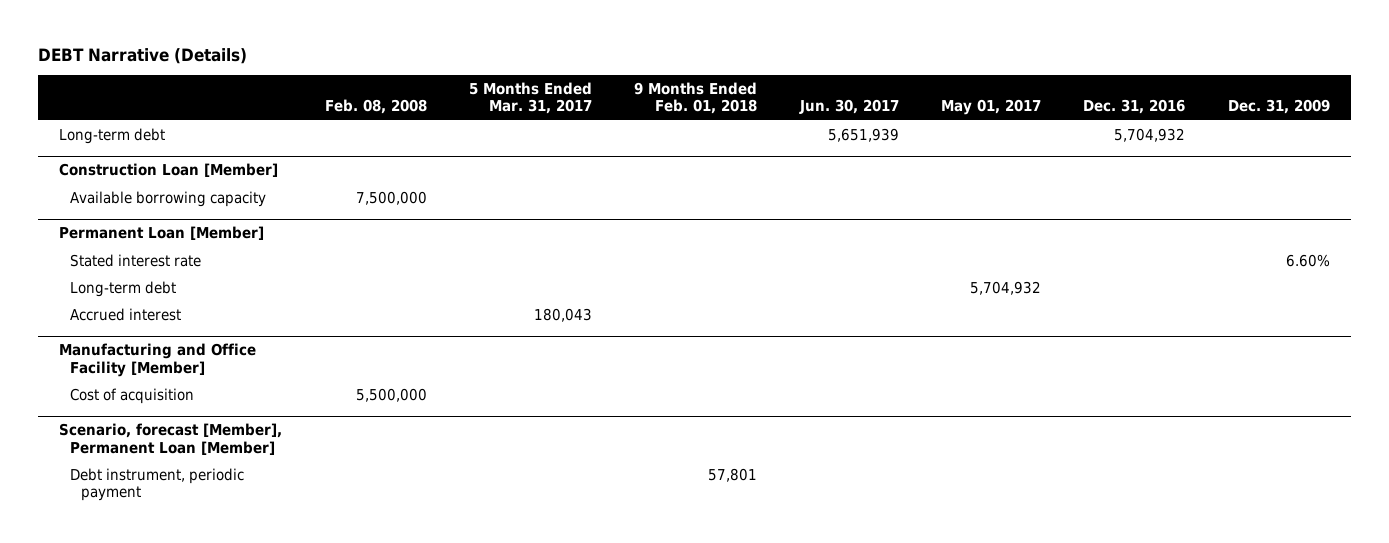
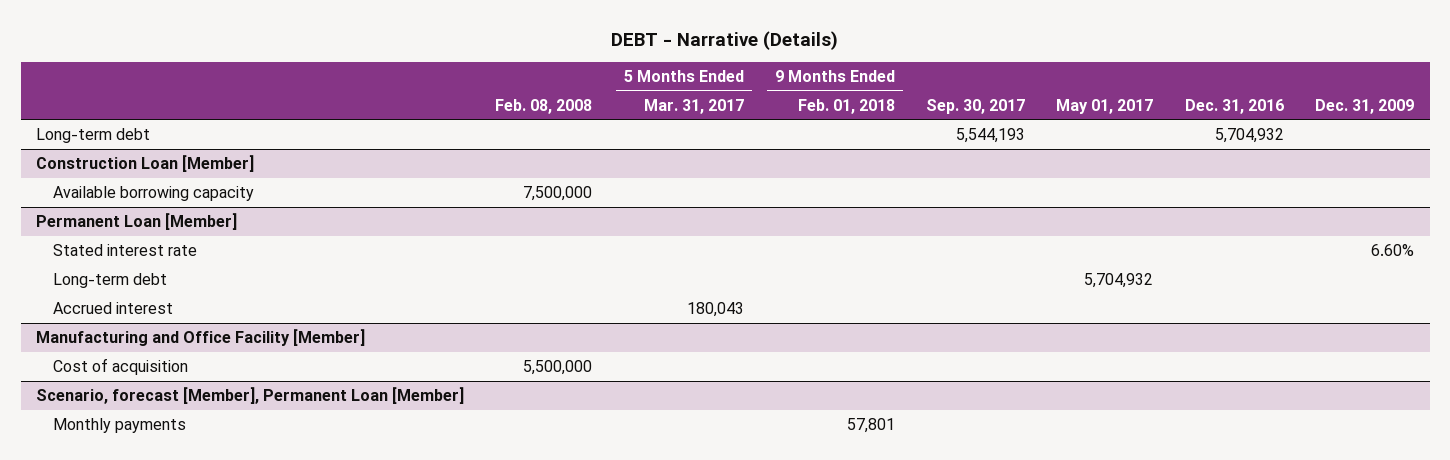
- DEBT Narrative (Details)
+ DEBT - Narrative (Details)
- | Feb. 08, 2008 | 5 Months Ended Mar. 31, 2017 | 9 Months Ended Feb. 01, 2018 | Jun. 30, 2017 | May 01, 2017 | Dec. 31, 2016 | Dec. 31, 2009
+ | Feb. 08, 2008 | 5 Months Ended Mar. 31, 2017 | 9 Months Ended Feb. 01, 2018 | Sep. 30, 2017 | May 01, 2017 | Dec. 31, 2016 | Dec. 31, 2009
@ Scenario, forecast [Member], Permanent Loan [Member]
- Debt instrument, periodic payment | | | 57,801 | | | |
+ Monthly payments | | | 57,801 | | | |

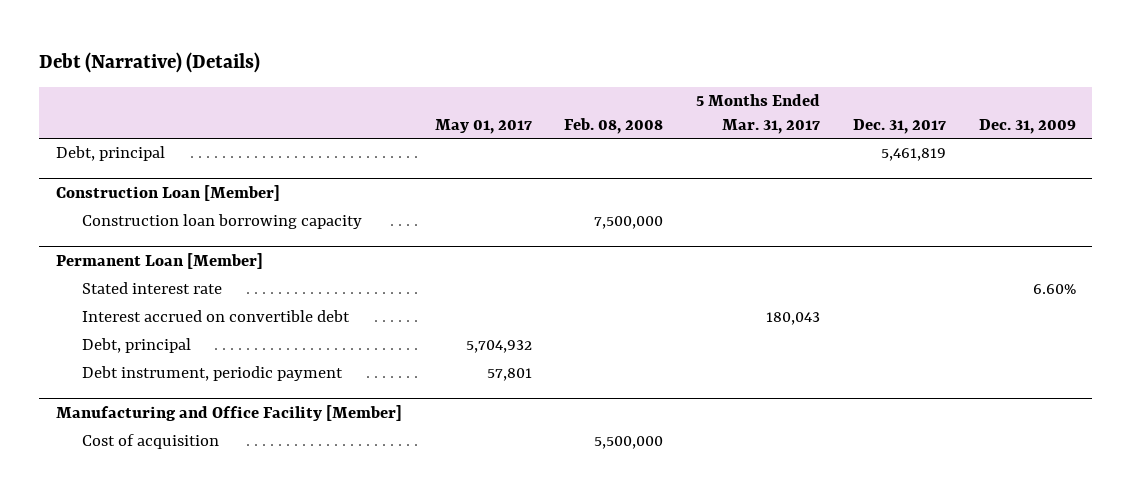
- DEBT - Narrative (Details)
+ Debt (Narrative) (Details)
- | Feb. 08, 2008 | 5 Months Ended Mar. 31, 2017 | 9 Months Ended Feb. 01, 2018 | Sep. 30, 2017 | May 01, 2017 | Dec. 31, 2016 | Dec. 31, 2009
+ | May 01, 2017 | Feb. 08, 2008 | 5 Months Ended Mar. 31, 2017 | Dec. 31, 2017 | Dec. 31, 2009
- Long-term debt | | | | 5,544,193 | | 5,704,932 |
+ Debt, principal | | | | 5,461,819 |
@ Construction Loan [Member]
- Available borrowing capacity | 7,500,000 | | | | | |
+ Construction loan borrowing capacity | | 7,500,000 | | |
@ Permanent Loan [Member]
- Long-term debt | | | | | 5,704,932 | |
- Accrued interest | | 180,043 | | | | |
+ Interest accrued on convertible debt | | | 180,043 | |
+ Debt, principal | 5,704,932 | | | |
+ Debt instrument, periodic payment | 57,801 | | | |
- Scenario, forecast [Member], Permanent Loan [Member]
- Monthly payments | | | 57,801 | | | |

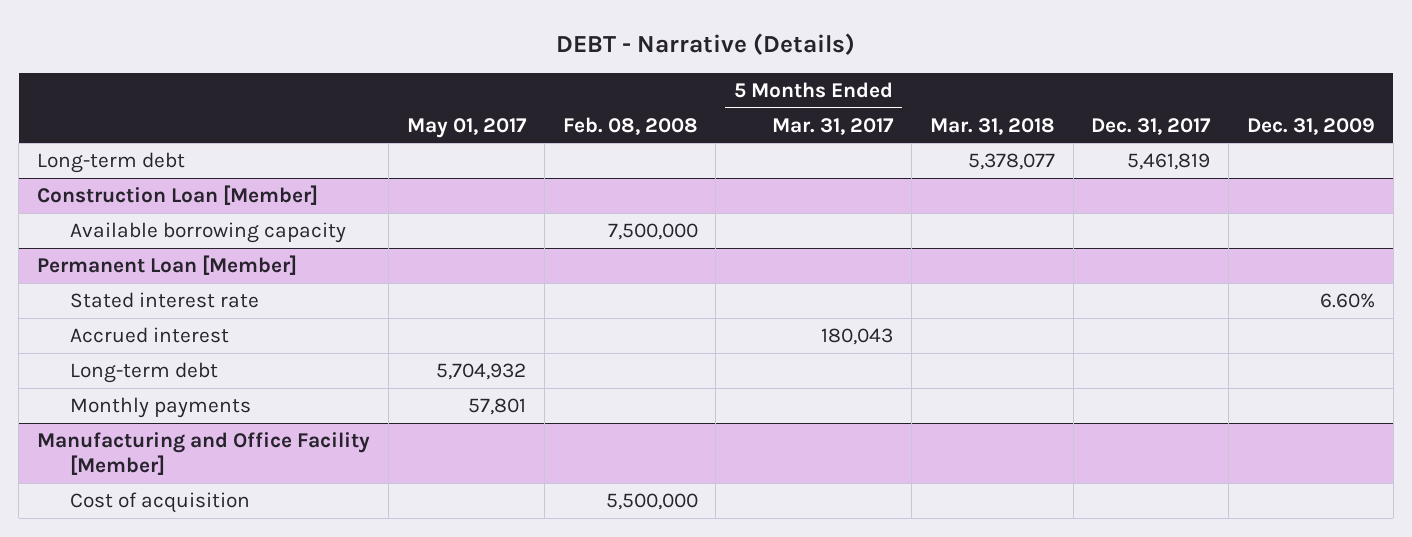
- Debt (Narrative) (Details)
+ DEBT - Narrative (Details)
- | May 01, 2017 | Feb. 08, 2008 | 5 Months Ended Mar. 31, 2017 | Dec. 31, 2017 | Dec. 31, 2009
+ | May 01, 2017 | Feb. 08, 2008 | 5 Months Ended Mar. 31, 2017 | Mar. 31, 2018 | Dec. 31, 2017 | Dec. 31, 2009
- Debt, principal | | | | 5,461,819 |
+ Long-term debt | | | | 5,378,077 | 5,461,819 |
@ Construction Loan [Member]
- Construction loan borrowing capacity | | 7,500,000 | | |
+ Available borrowing capacity | | 7,500,000 | | | |
@ Permanent Loan [Member]
- Interest accrued on convertible debt | | | 180,043 | |
- Debt, principal | 5,704,932 | | | |
- Debt instrument, periodic payment | 57,801 | | | |
+ Accrued interest | | | 180,043 | | |
+ Long-term debt | 5,704,932 | | | | |
+ Monthly payments | 57,801 | | | | |

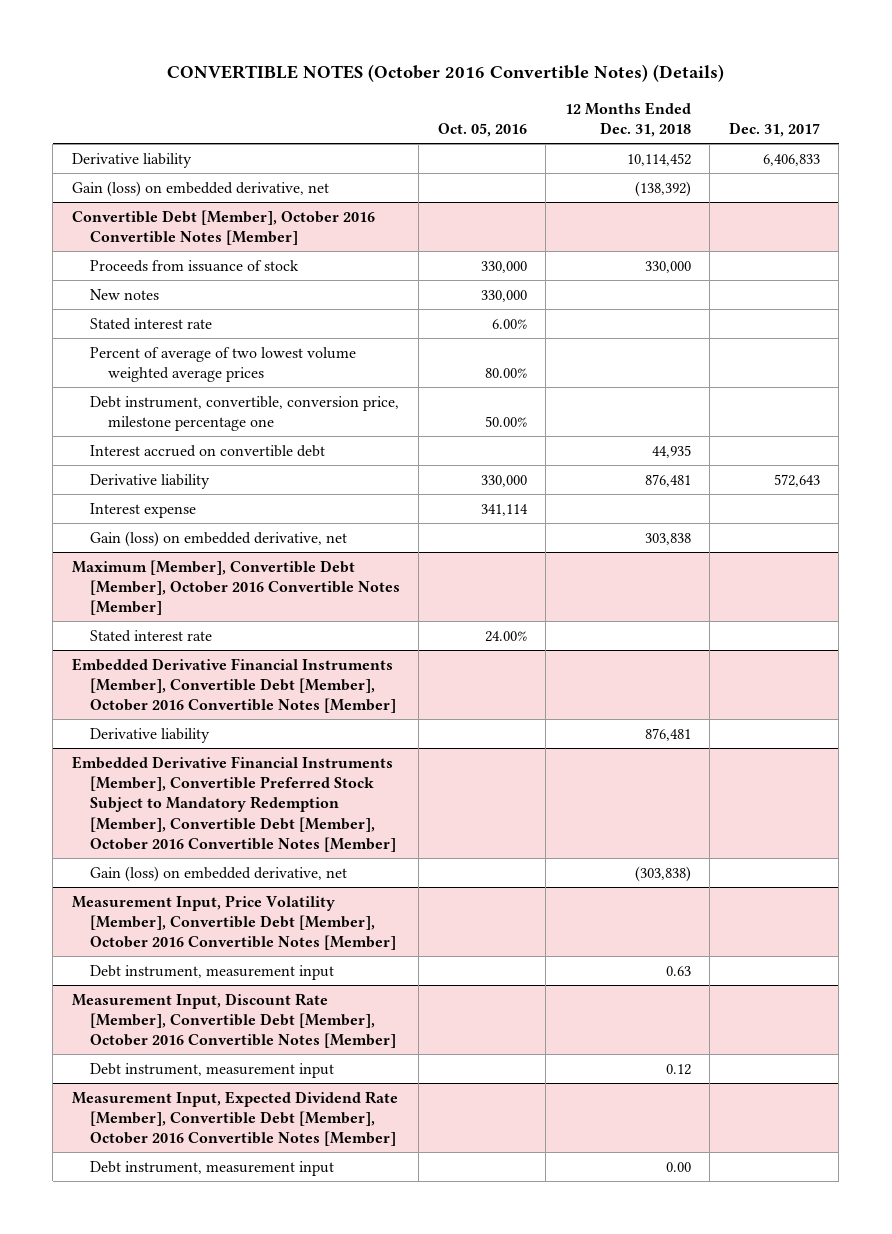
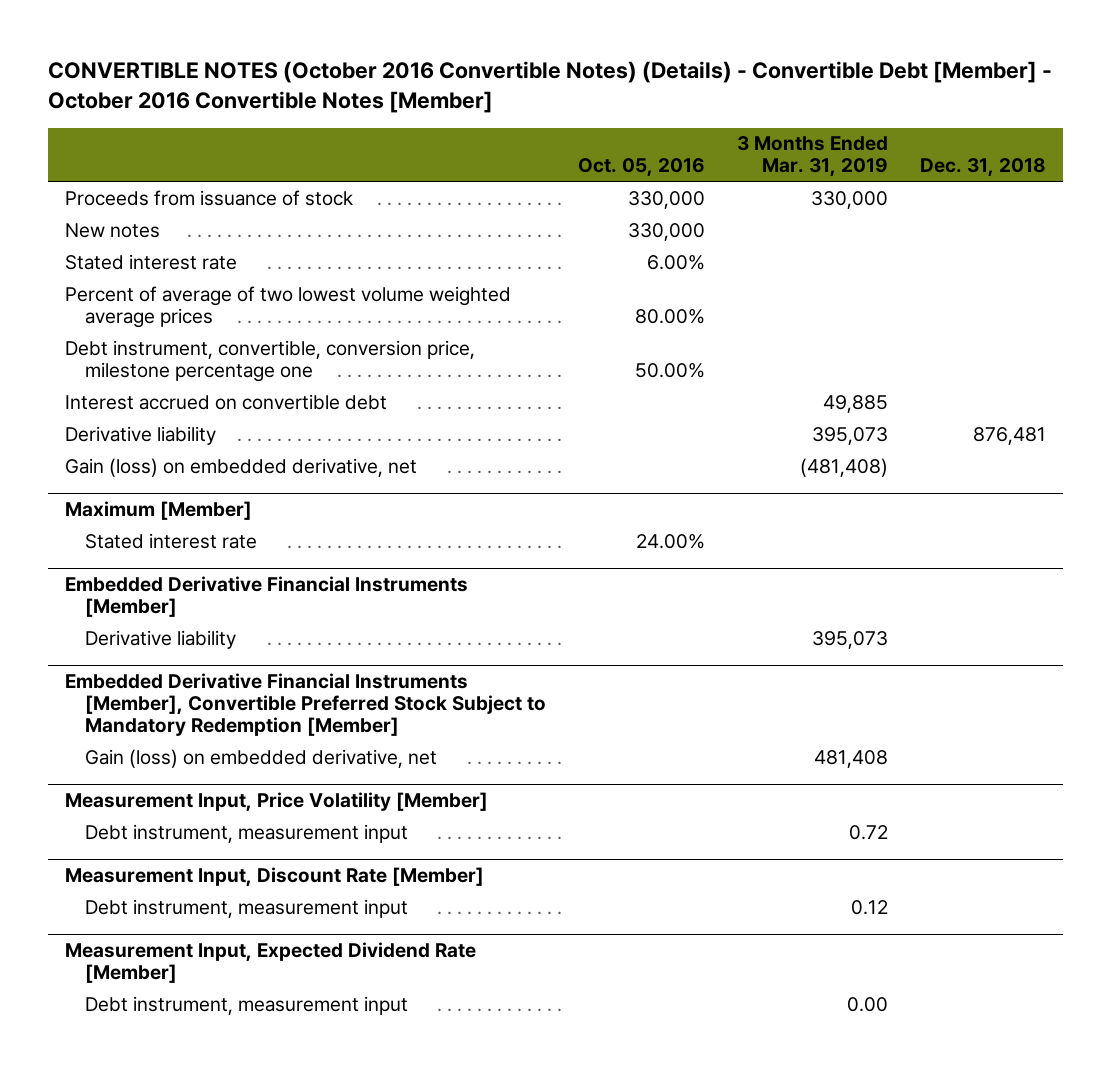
- CONVERTIBLE NOTES (October 2016 Convertible Notes) (Details)
+ CONVERTIBLE NOTES (October 2016 Convertible Notes) (Details) - Convertible Debt [Member] - October 2016 Convertible Notes [Member]
- | Oct. 05, 2016 | 12 Months Ended Dec. 31, 2018 | Dec. 31, 2017
+ | Oct. 05, 2016 | 3 Months Ended Mar. 31, 2019 | Dec. 31, 2018
+ Proceeds from issuance of stock | 330,000 | 330,000 |
+ New notes | 330,000 | |
+ Stated interest rate | 6.00% | |
+ Percent of average of two lowest volume weighted average prices | 80.00% | |
+ Debt instrument, convertible, conversion price, milestone percentage one | 50.00% | |
+ Interest accrued on convertible debt | | 49,885 |
- Convertible Debt [Member], October 2016 Convertible Notes [Member]
- Proceeds from issuance of stock | 330,000 | 330,000 |
- New notes | 330,000 | |
- Stated interest rate | 6.00% | |
- Percent of average of two lowest volume weighted average prices | 80.00% | |
- Debt instrument, convertible, conversion price, milestone percentage one | 50.00% | |
- Interest accrued on convertible debt | | 44,935 |
- Derivative liability | 330,000 | 876,481 | 572,643
- Interest expense | 341,114 | |
- Gain (loss) on embedded derivative, net | | 303,838 |
- Maximum [Member], Convertible Debt [Member], October 2016 Convertible Notes [Member]
+ Maximum [Member]
- Embedded Derivative Financial Instruments [Member], Convertible Debt [Member], October 2016 Convertible Notes [Member]
+ Embedded Derivative Financial Instruments [Member]
- Embedded Derivative Financial Instruments [Member], Convertible Preferred Stock Subject to Mandatory Redemption [Member], Convertible Debt [Member], October 2016 Convertible Notes [Member]
+ Embedded Derivative Financial Instruments [Member], Convertible Preferred Stock Subject to Mandatory Redemption [Member]
- Measurement Input, Price Volatility [Member], Convertible Debt [Member], October 2016 Convertible Notes [Member]
+ Measurement Input, Price Volatility [Member]
- Measurement Input, Discount Rate [Member], Convertible Debt [Member], October 2016 Convertible Notes [Member]
+ Measurement Input, Discount Rate [Member]
- Measurement Input, Expected Dividend Rate [Member], Convertible Debt [Member], October 2016 Convertible Notes [Member]
+ Measurement Input, Expected Dividend Rate [Member]

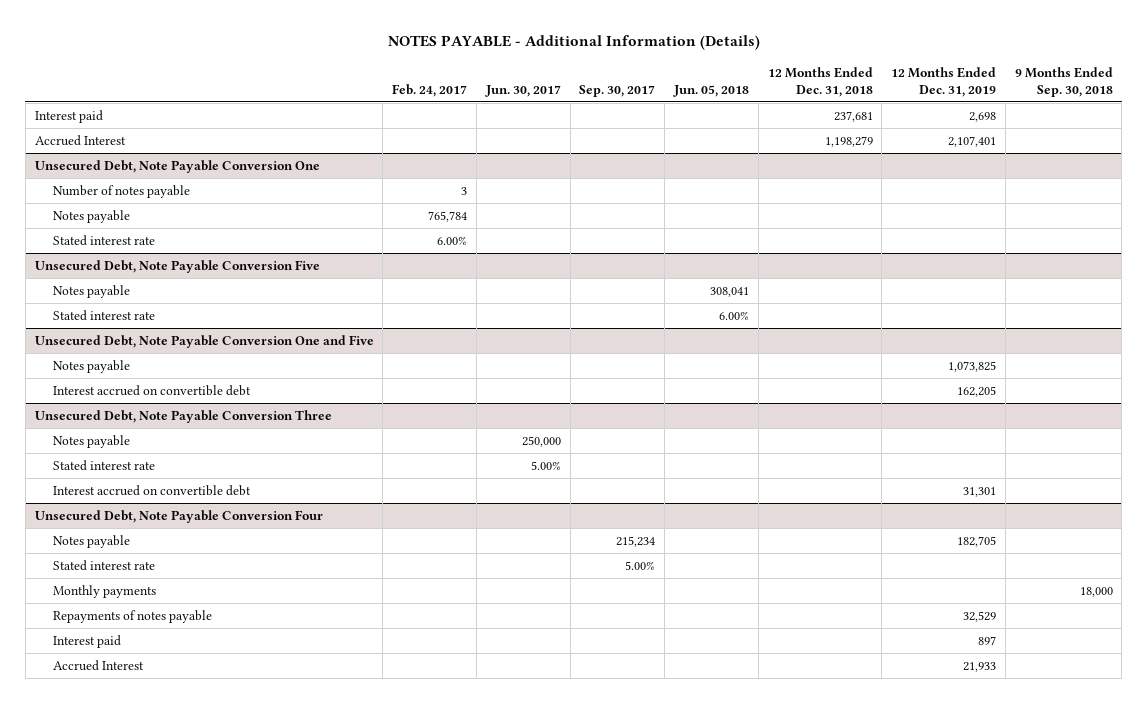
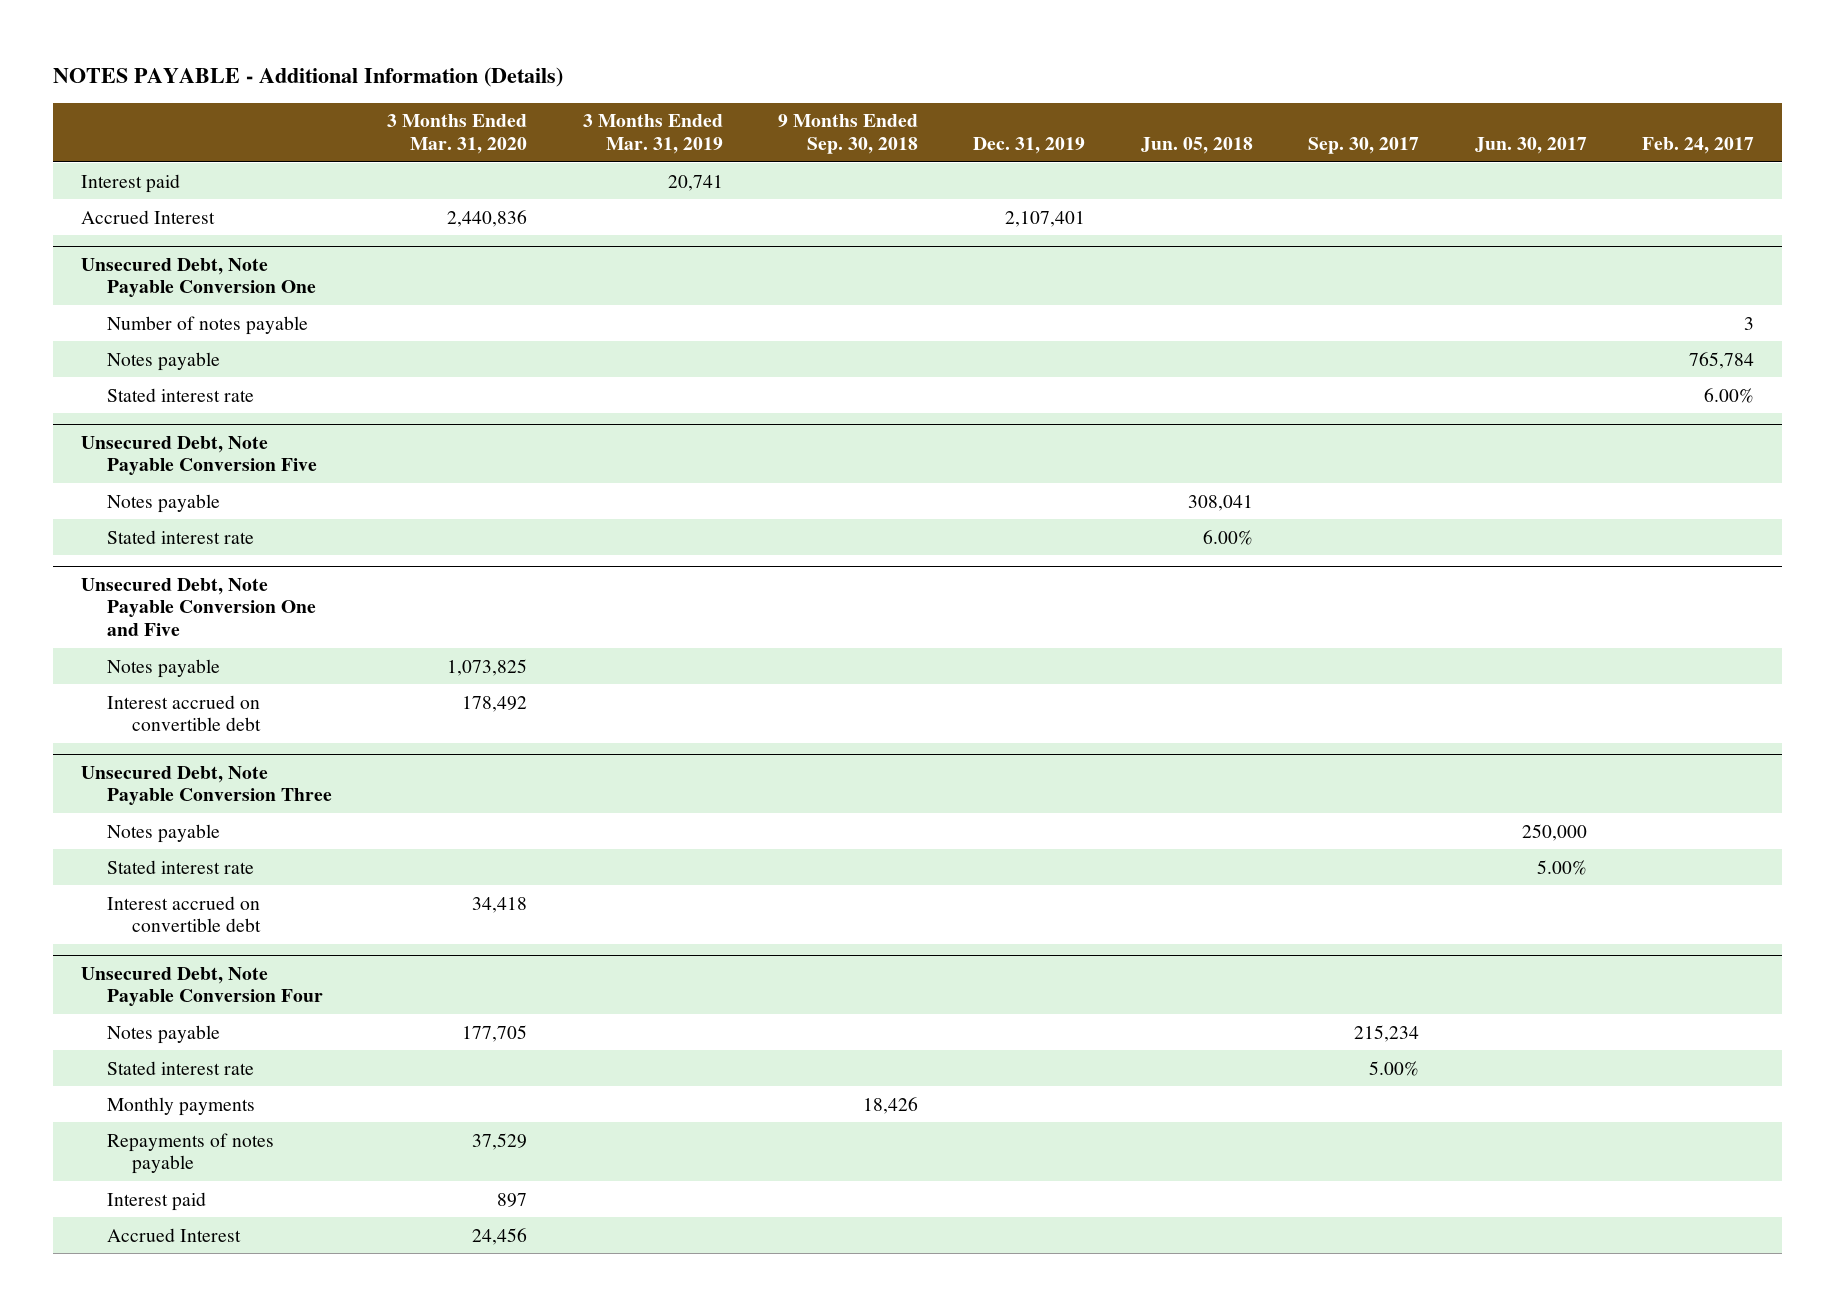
- | Feb. 24, 2017 | Jun. 30, 2017 | Sep. 30, 2017 | Jun. 05, 2018 | 12 Months Ended Dec. 31, 2018 | 12 Months Ended Dec. 31, 2019 | 9 Months Ended Sep. 30, 2018
+ | 3 Months Ended Mar. 31, 2020 | 3 Months Ended Mar. 31, 2019 | 9 Months Ended Sep. 30, 2018 | Dec. 31, 2019 | Jun. 05, 2018 | Sep. 30, 2017 | Jun. 30, 2017 | Feb. 24, 2017
@ Unsecured Debt, Note Payable Conversion Four
- Monthly payments | | | | | | | 18,000
+ Monthly payments | | | 18,426 | | | | |

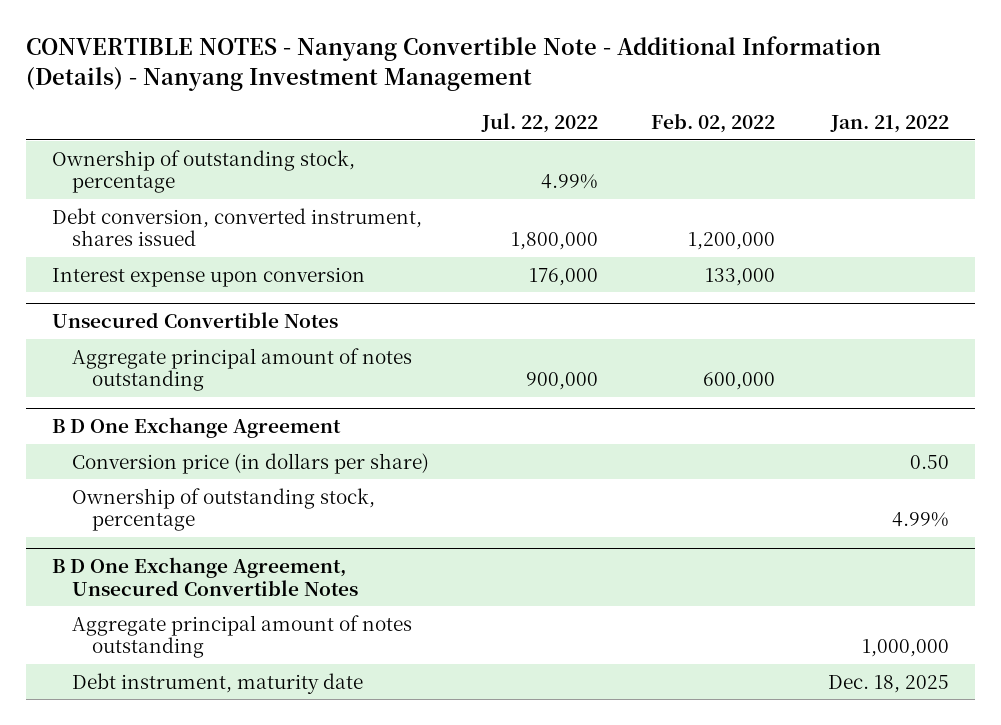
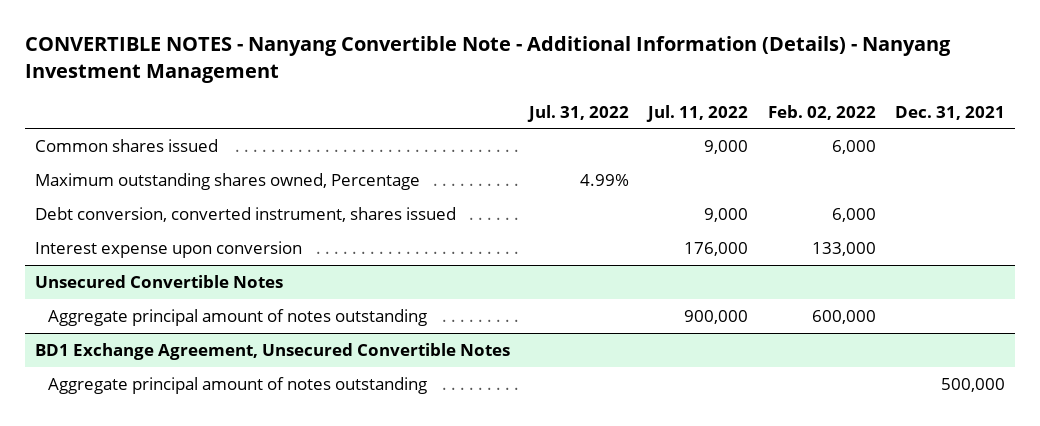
- | Jul. 22, 2022 | Feb. 02, 2022 | Jan. 21, 2022
+ | Jul. 31, 2022 | Jul. 11, 2022 | Feb. 02, 2022 | Dec. 31, 2021
- Ownership of outstanding stock, percentage | 4.99% | |
- Debt conversion, converted instrument, shares issued | 1,800,000 | 1,200,000 |
+ Common shares issued | | 9,000 | 6,000 |
+ Maximum outstanding shares owned, Percentage | 4.99% | | |
+ Debt conversion, converted instrument, shares issued | | 9,000 | 6,000 |
- B D One Exchange Agreement
- Conversion price (in dollars per share) | | | 0.50
- Ownership of outstanding stock, percentage | | | 4.99%
- B D One Exchange Agreement, Unsecured Convertible Notes
+ BD1 Exchange Agreement, Unsecured Convertible Notes
- Debt instrument, maturity date | | | Dec. 18, 2025

